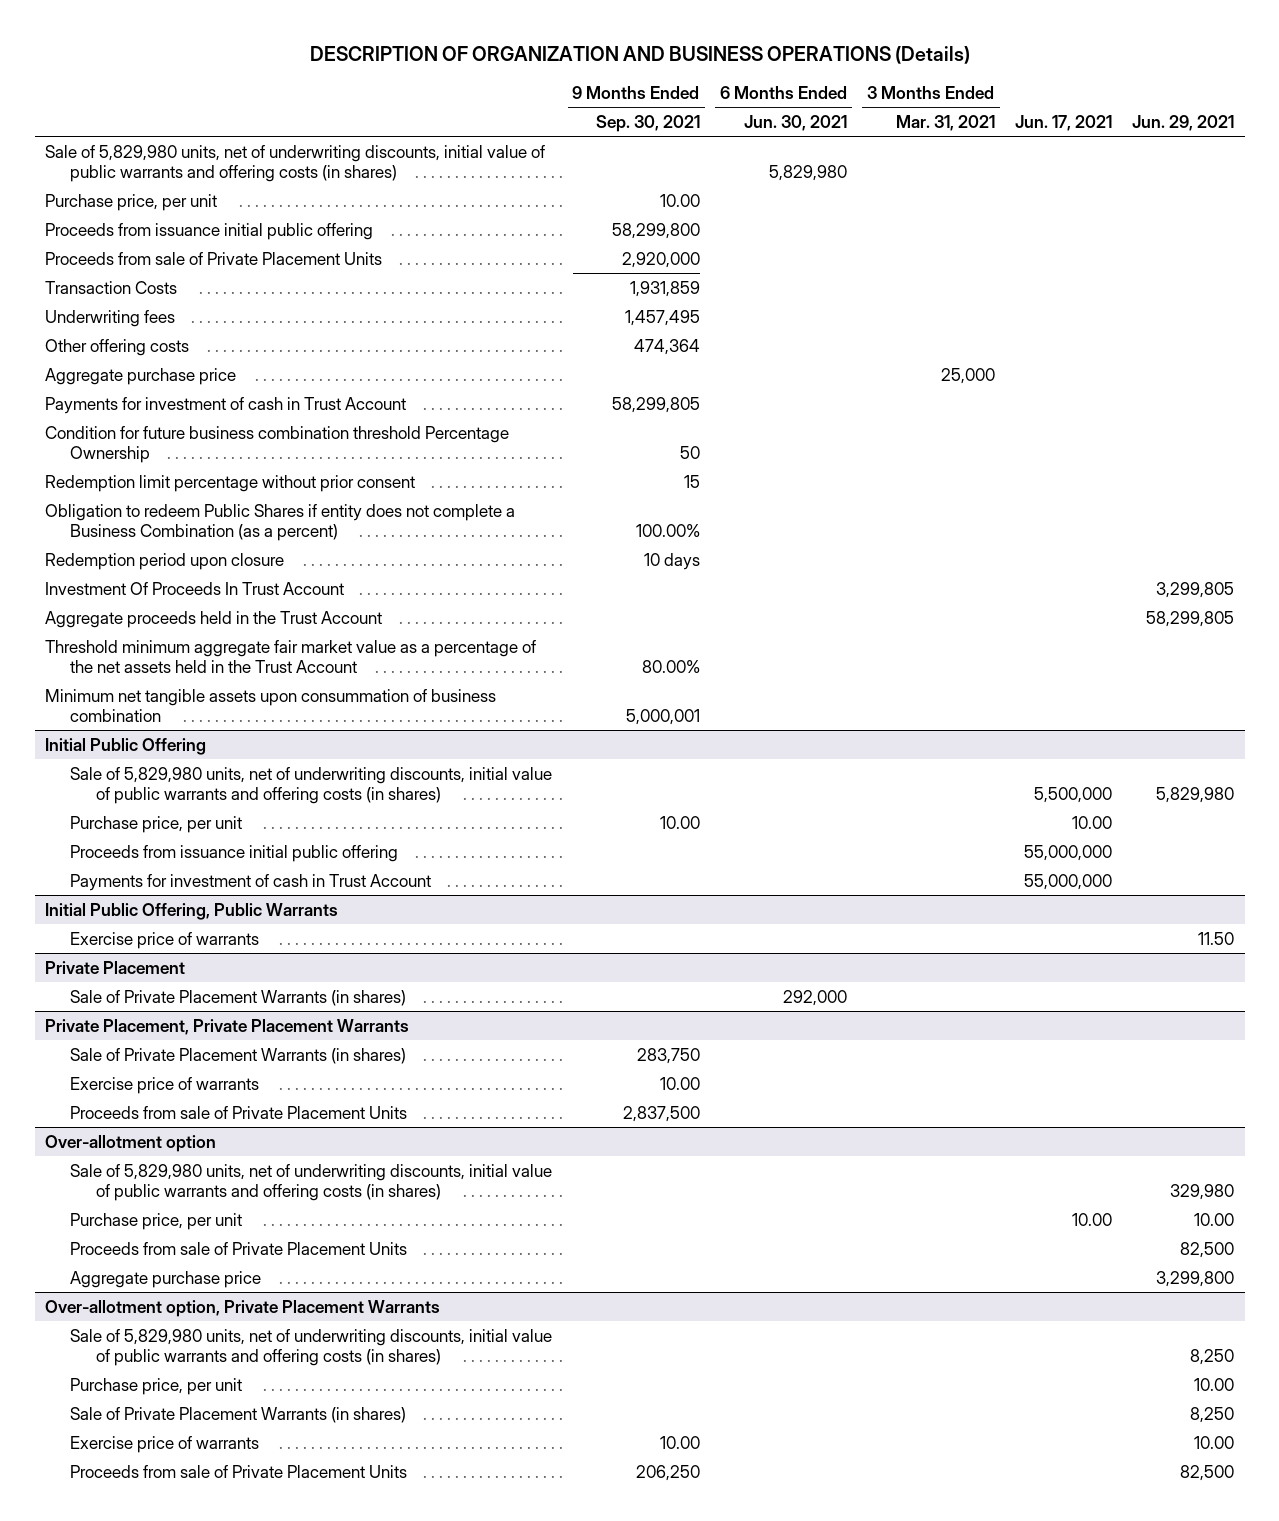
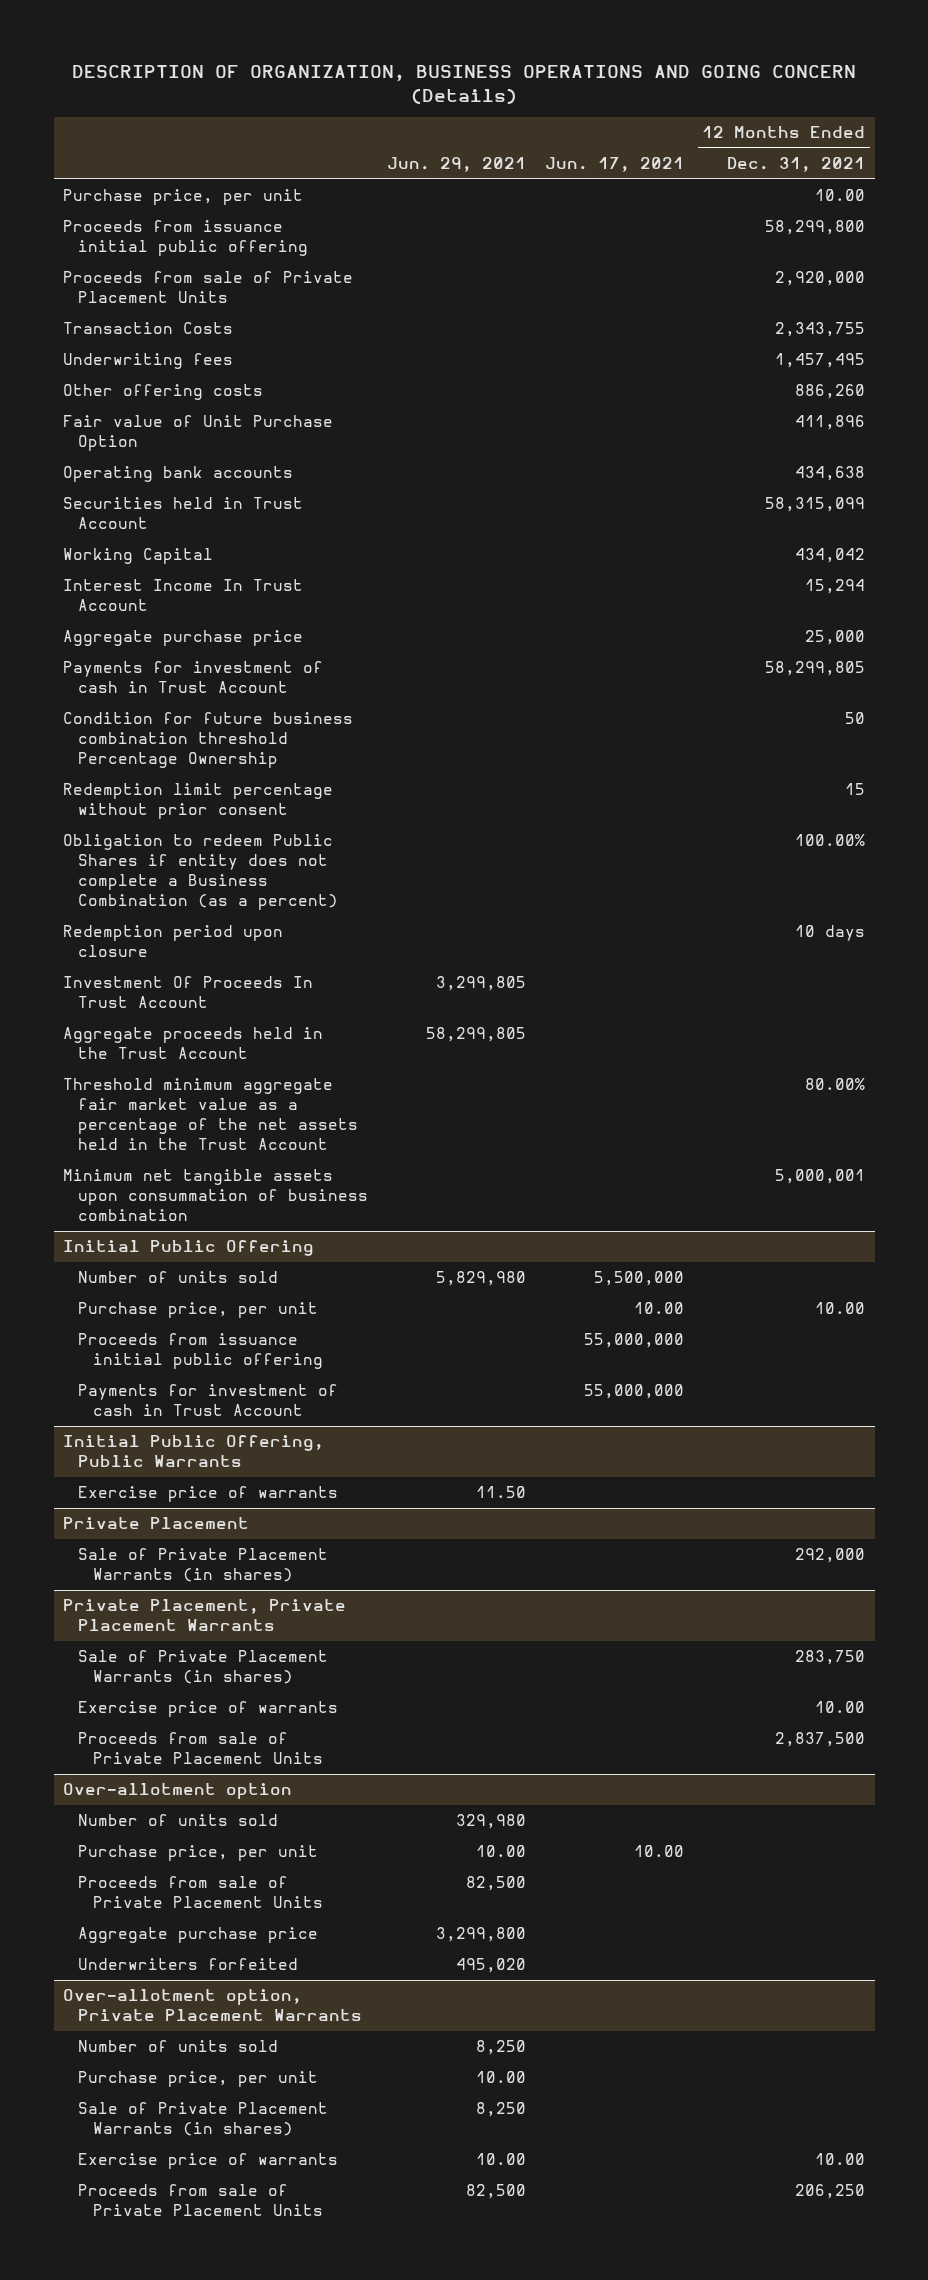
- DESCRIPTION OF ORGANIZATION AND BUSINESS OPERATIONS (Details)
+ DESCRIPTION OF ORGANIZATION, BUSINESS OPERATIONS AND GOING CONCERN (Details)
- | 9 Months Ended Sep. 30, 2021 | 6 Months Ended Jun. 30, 2021 | 3 Months Ended Mar. 31, 2021 | Jun. 17, 2021 | Jun. 29, 2021
+ | Jun. 29, 2021 | Jun. 17, 2021 | 12 Months Ended Dec. 31, 2021
- Sale of 5,829,980 units, net of underwriting discounts, initial value of public warrants and offering costs (in shares) | | 5,829,980 | | |
+ Fair value of Unit Purchase Option | | | 411,896
+ Operating bank accounts | | | 434,638
+ Securities held in Trust Account | | | 58,315,099
+ Working Capital | | | 434,042
+ Interest Income In Trust Account | | | 15,294
@ Initial Public Offering
- Sale of 5,829,980 units, net of underwriting discounts, initial value of public warrants and offering costs (in shares) | | | | 5,500,000 | 5,829,980
+ Number of units sold | 5,829,980 | 5,500,000 |
@ Over-allotment option
- Sale of 5,829,980 units, net of underwriting discounts, initial value of public warrants and offering costs (in shares) | | | | | 329,980
+ Number of units sold | 329,980 | |
+ Underwriters forfeited | 495,020 | |
@ Over-allotment option, Private Placement Warrants
- Sale of 5,829,980 units, net of underwriting discounts, initial value of public warrants and offering costs (in shares) | | | | | 8,250
+ Number of units sold | 8,250 | |

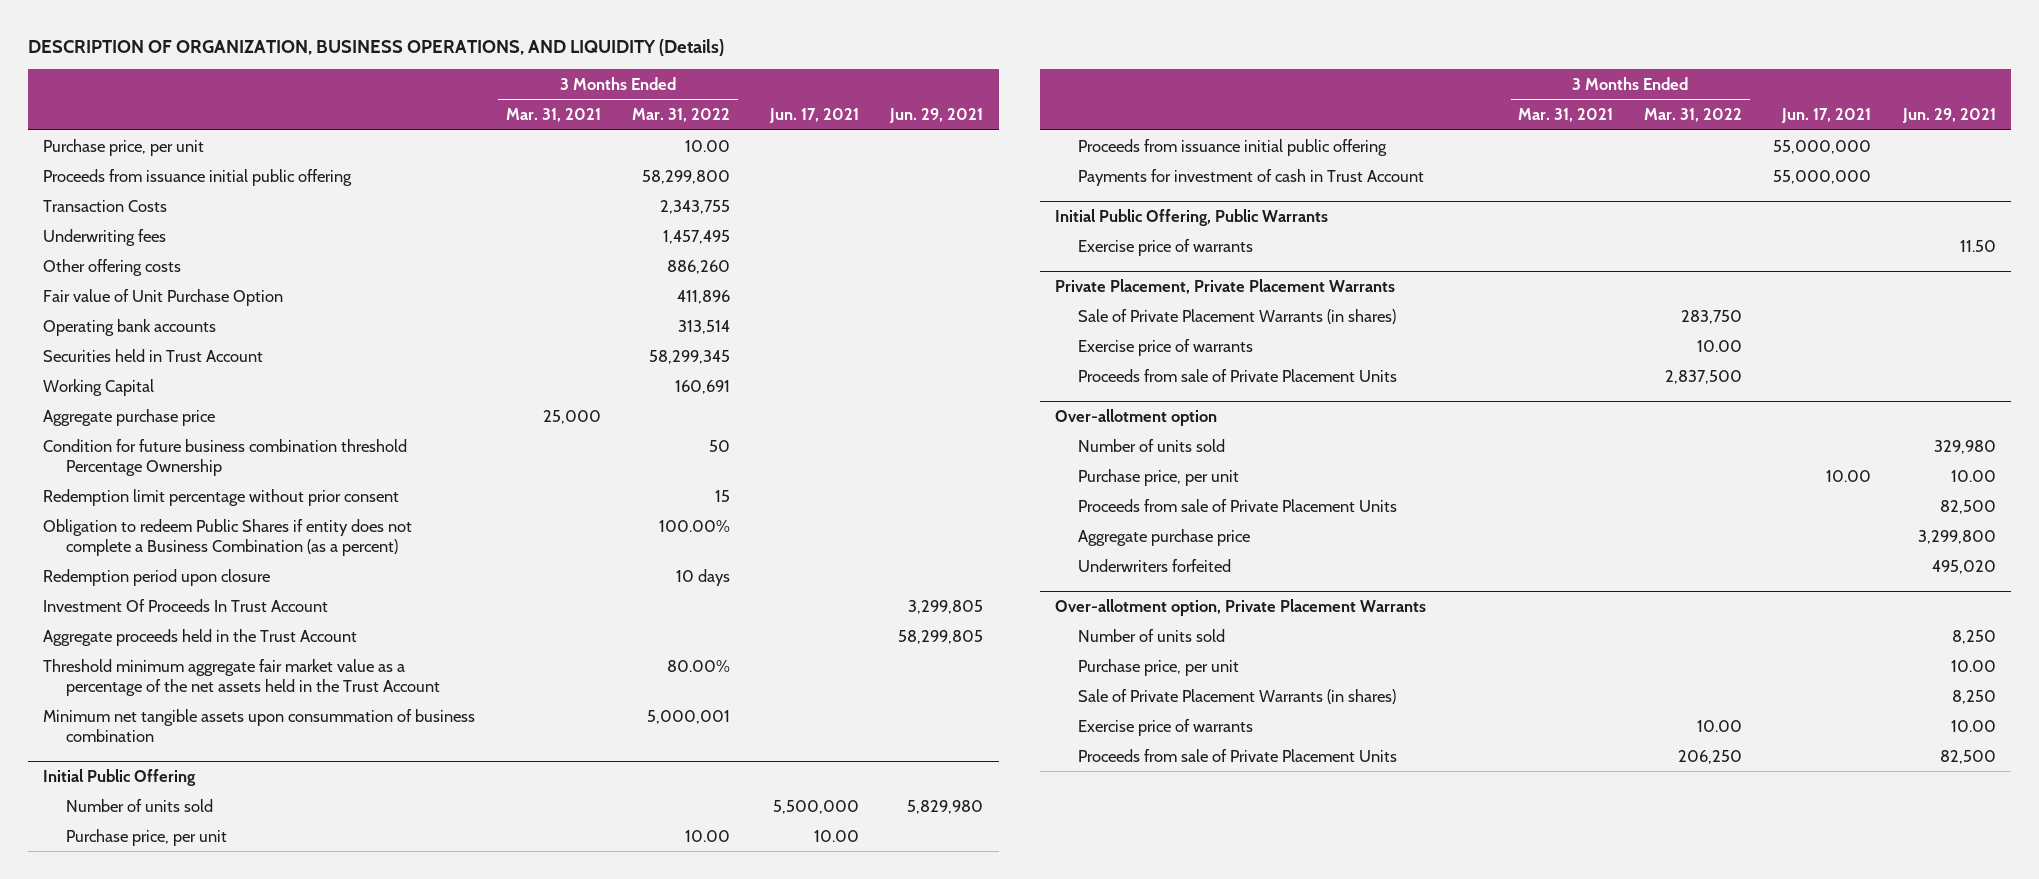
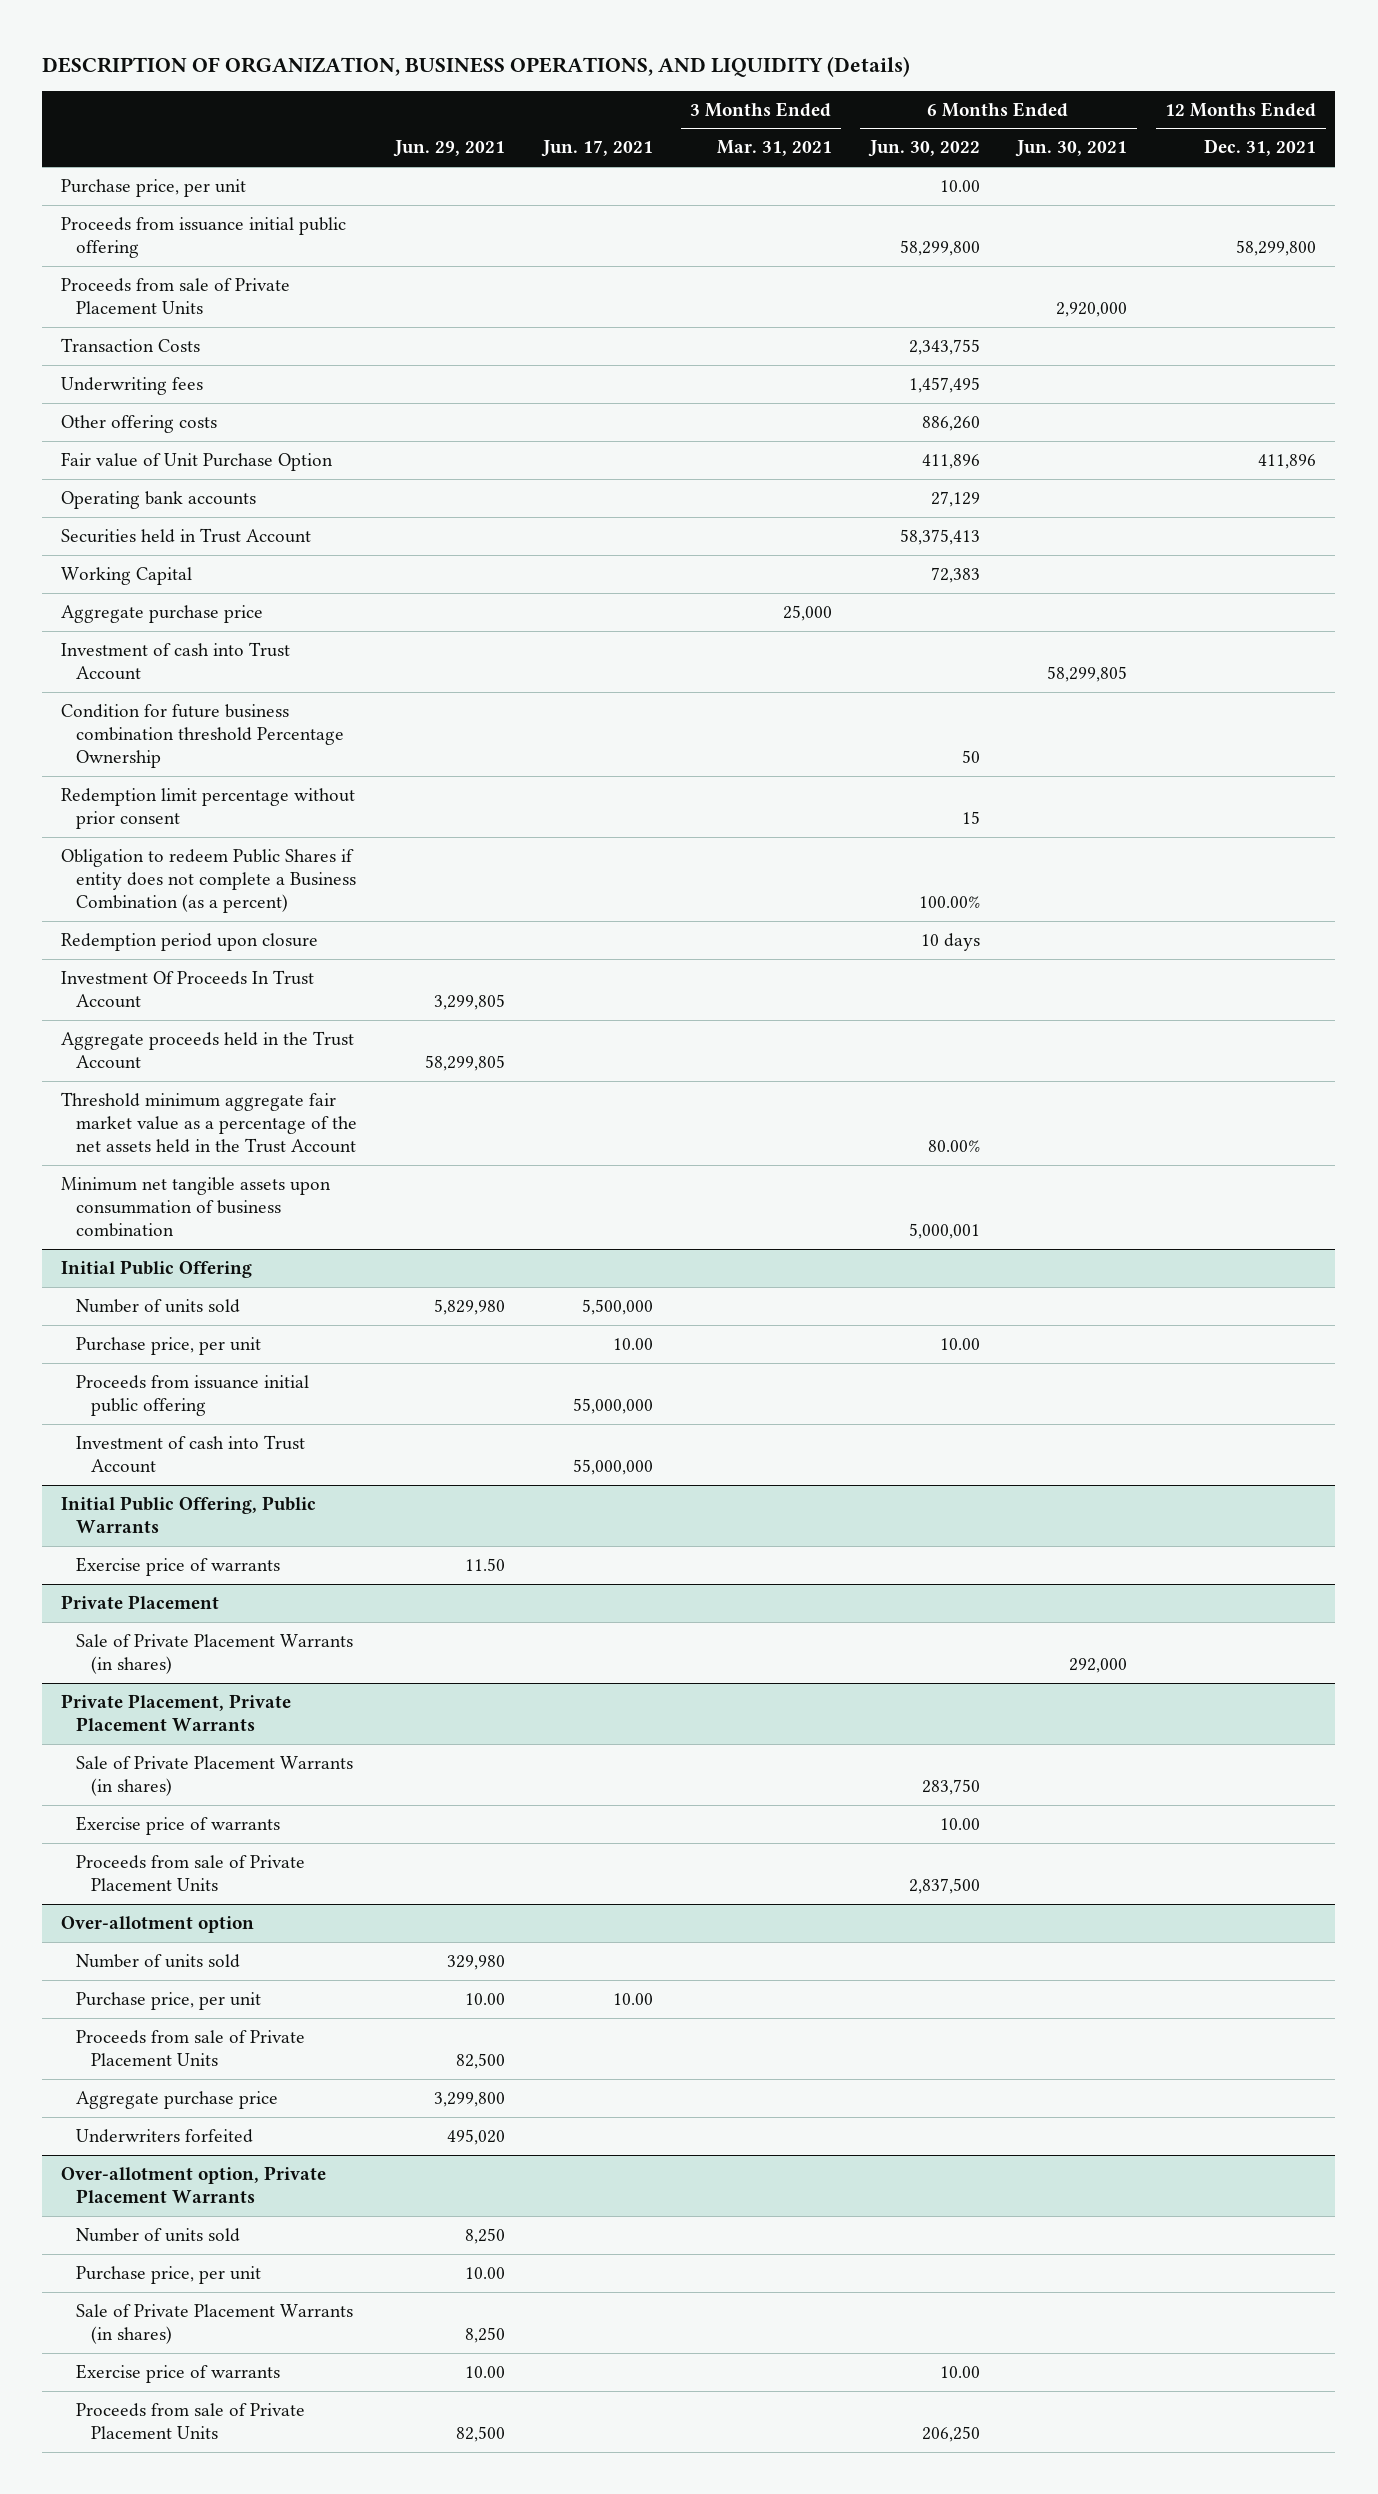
- | 3 Months Ended Mar. 31, 2021 | 3 Months Ended Mar. 31, 2022 | Jun. 17, 2021 | Jun. 29, 2021
+ | Jun. 29, 2021 | Jun. 17, 2021 | 3 Months Ended Mar. 31, 2021 | 6 Months Ended Jun. 30, 2022 | 6 Months Ended Jun. 30, 2021 | 12 Months Ended Dec. 31, 2021
+ Proceeds from sale of Private Placement Units | | | | | 2,920,000 |
+ Investment of cash into Trust Account | | | | | 58,299,805 |
@ Initial Public Offering
- Payments for investment of cash in Trust Account | | | 55,000,000 |
+ Investment of cash into Trust Account | | 55,000,000 | | | |
+ Private Placement
+ Sale of Private Placement Warrants (in shares) | | | | | 292,000 |

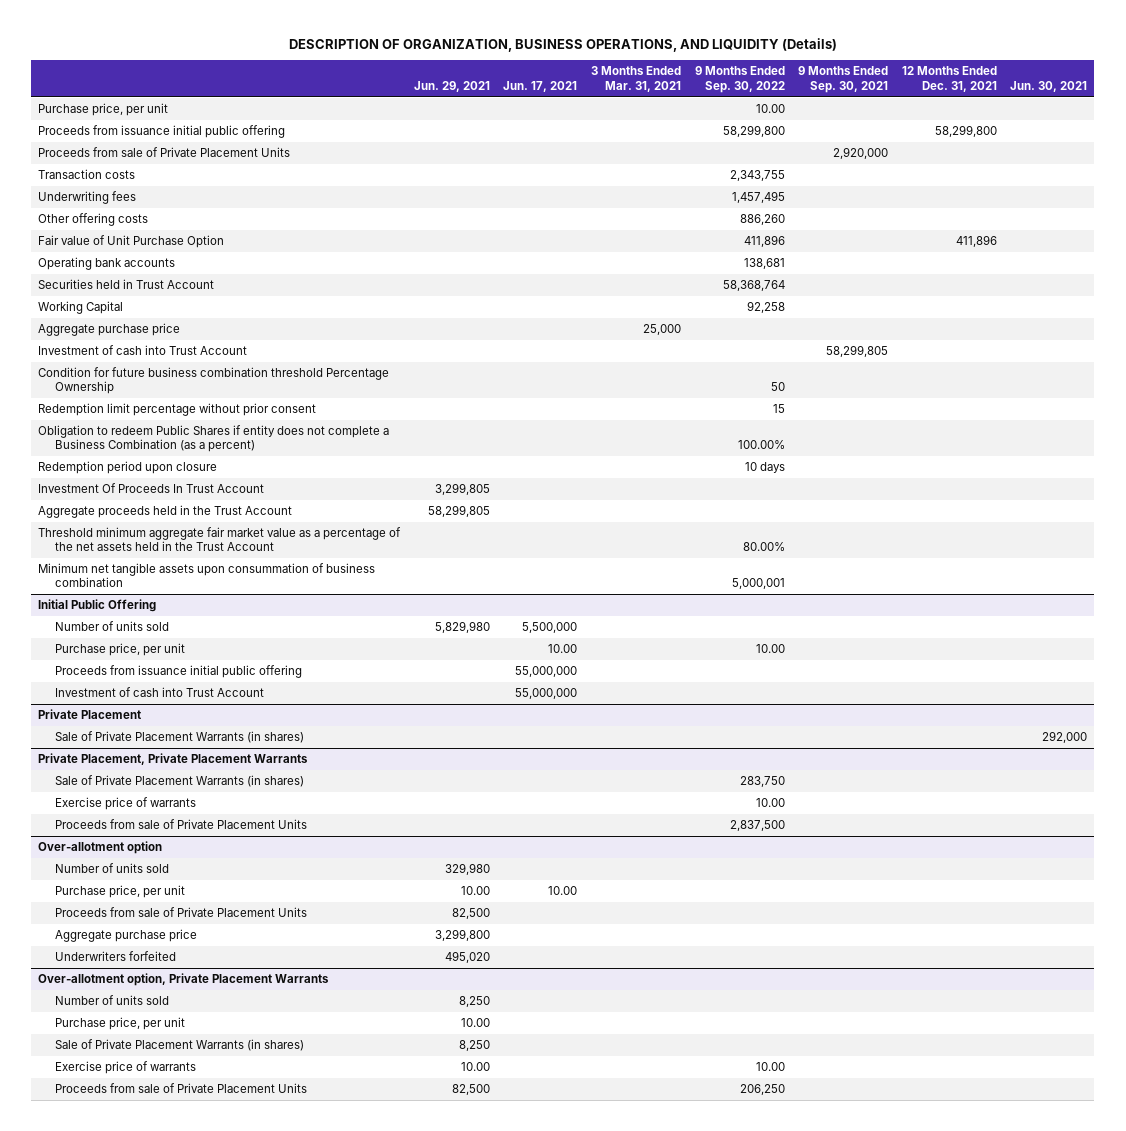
- | Jun. 29, 2021 | Jun. 17, 2021 | 3 Months Ended Mar. 31, 2021 | 6 Months Ended Jun. 30, 2022 | 6 Months Ended Jun. 30, 2021 | 12 Months Ended Dec. 31, 2021
+ | Jun. 29, 2021 | Jun. 17, 2021 | 3 Months Ended Mar. 31, 2021 | 9 Months Ended Sep. 30, 2022 | 9 Months Ended Sep. 30, 2021 | 12 Months Ended Dec. 31, 2021 | Jun. 30, 2021
- Transaction Costs | | | | 2,343,755 | |
+ Transaction costs | | | | 2,343,755 | | |
- Initial Public Offering, Public Warrants
- Exercise price of warrants | 11.50 | | | | |

